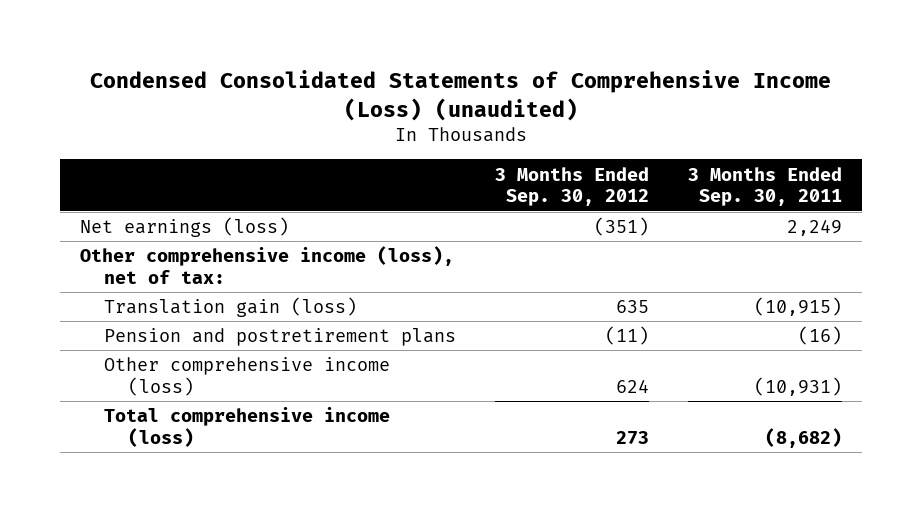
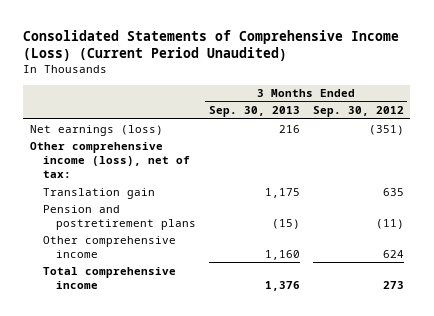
- Condensed Consolidated Statements of Comprehensive Income (Loss) (unaudited)
+ Consolidated Statements of Comprehensive Income (Loss) (Current Period Unaudited)
- | 3 Months Ended Sep. 30, 2012 | 3 Months Ended Sep. 30, 2011
+ | 3 Months Ended Sep. 30, 2013 | 3 Months Ended Sep. 30, 2012
- Translation gain (loss) | 635 | (10,915)
+ Translation gain | 1,175 | 635
- Other comprehensive income (loss) | 624 | (10,931)
- Total comprehensive income (loss) | 273 | (8,682)
+ Other comprehensive income | 1,160 | 624
+ Total comprehensive income | 1,376 | 273

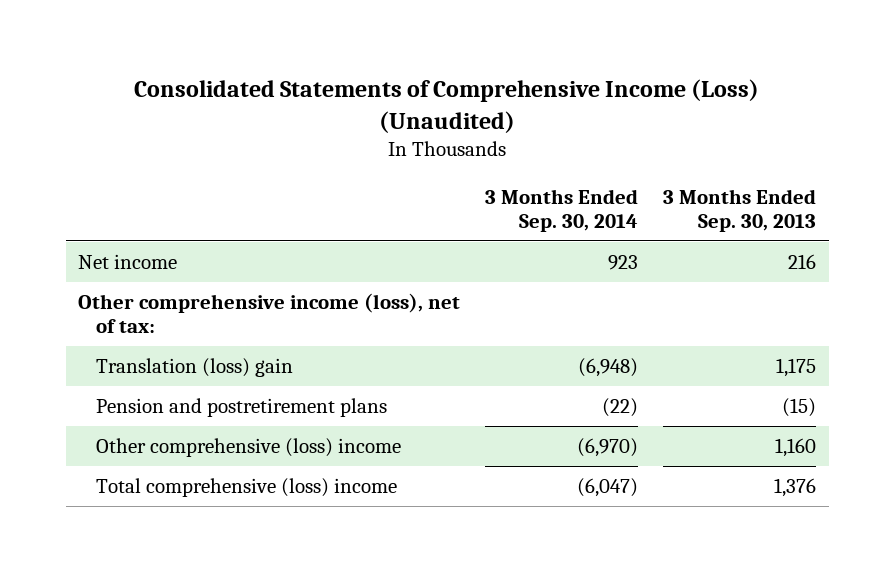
- Consolidated Statements of Comprehensive Income (Loss) (Current Period Unaudited)
+ Consolidated Statements of Comprehensive Income (Loss) (Unaudited)
- | 3 Months Ended Sep. 30, 2013 | 3 Months Ended Sep. 30, 2012
+ | 3 Months Ended Sep. 30, 2014 | 3 Months Ended Sep. 30, 2013
- Net earnings (loss) | 216 | (351)
+ Net income | 923 | 216
- Translation gain | 1,175 | 635
+ Translation (loss) gain | (6,948) | 1,175
- Other comprehensive income | 1,160 | 624
- Total comprehensive income | 1,376 | 273
+ Other comprehensive (loss) income | (6,970) | 1,160
+ Total comprehensive (loss) income | (6,047) | 1,376

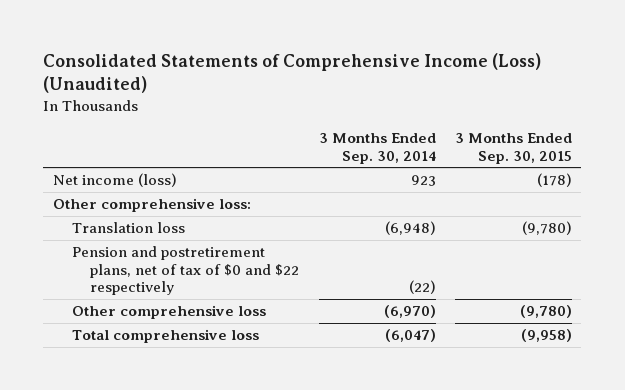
- | 3 Months Ended Sep. 30, 2014 | 3 Months Ended Sep. 30, 2013
+ | 3 Months Ended Sep. 30, 2014 | 3 Months Ended Sep. 30, 2015
- Net income | 923 | 216
- Other comprehensive income (loss), net of tax:
- Translation (loss) gain | (6,948) | 1,175
- Pension and postretirement plans | (22) | (15)
- Other comprehensive (loss) income | (6,970) | 1,160
- Total comprehensive (loss) income | (6,047) | 1,376
+ Net income (loss) | 923 | (178)
+ Other comprehensive loss:
+ Translation loss | (6,948) | (9,780)
+ Pension and postretirement plans, net of tax of $0 and $22 respectively | (22) |
+ Other comprehensive loss | (6,970) | (9,780)
+ Total comprehensive loss | (6,047) | (9,958)

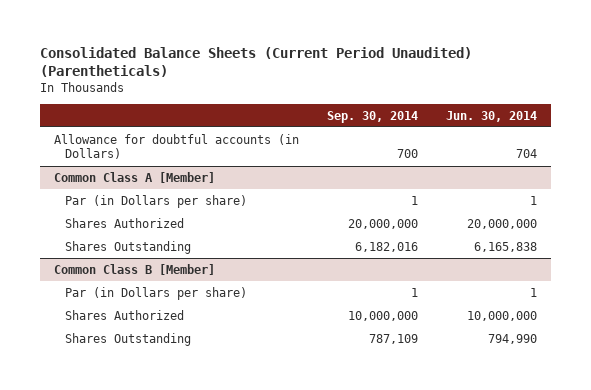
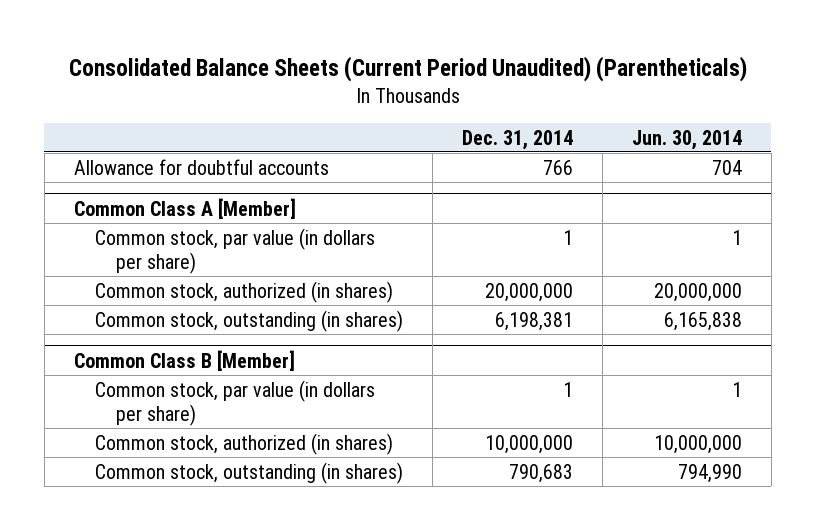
- | Sep. 30, 2014 | Jun. 30, 2014
+ | Dec. 31, 2014 | Jun. 30, 2014
- Allowance for doubtful accounts (in Dollars) | 700 | 704
+ Allowance for doubtful accounts | 766 | 704
@ Common Class A [Member]
- Par (in Dollars per share) | 1 | 1
- Shares Authorized | 20,000,000 | 20,000,000
- Shares Outstanding | 6,182,016 | 6,165,838
+ Common stock, par value (in dollars per share) | 1 | 1
+ Common stock, authorized (in shares) | 20,000,000 | 20,000,000
+ Common stock, outstanding (in shares) | 6,198,381 | 6,165,838
@ Common Class B [Member]
- Par (in Dollars per share) | 1 | 1
- Shares Authorized | 10,000,000 | 10,000,000
- Shares Outstanding | 787,109 | 794,990
+ Common stock, par value (in dollars per share) | 1 | 1
+ Common stock, authorized (in shares) | 10,000,000 | 10,000,000
+ Common stock, outstanding (in shares) | 790,683 | 794,990

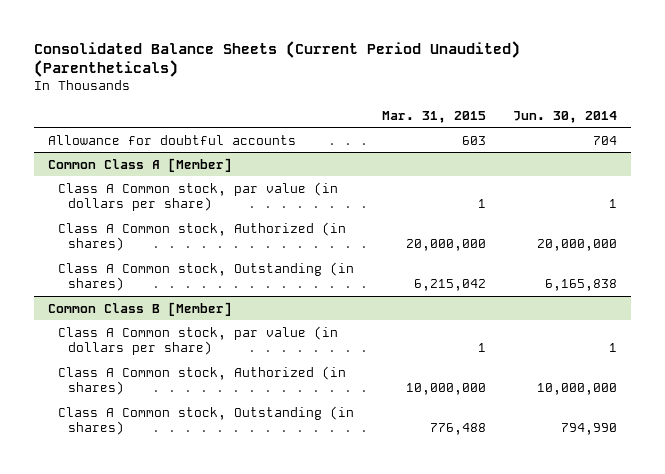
- | Dec. 31, 2014 | Jun. 30, 2014
+ | Mar. 31, 2015 | Jun. 30, 2014
@ Common Class A [Member]
- Common stock, par value (in dollars per share) | 1 | 1
- Common stock, authorized (in shares) | 20,000,000 | 20,000,000
- Common stock, outstanding (in shares) | 6,198,381 | 6,165,838
+ Class A Common stock, par value (in dollars per share) | 1 | 1
+ Class A Common stock, Authorized (in shares) | 20,000,000 | 20,000,000
+ Class A Common stock, Outstanding (in shares) | 6,215,042 | 6,165,838
@ Common Class B [Member]
- Common stock, par value (in dollars per share) | 1 | 1
- Common stock, authorized (in shares) | 10,000,000 | 10,000,000
- Common stock, outstanding (in shares) | 790,683 | 794,990
+ Class A Common stock, par value (in dollars per share) | 1 | 1
+ Class A Common stock, Authorized (in shares) | 10,000,000 | 10,000,000
+ Class A Common stock, Outstanding (in shares) | 776,488 | 794,990

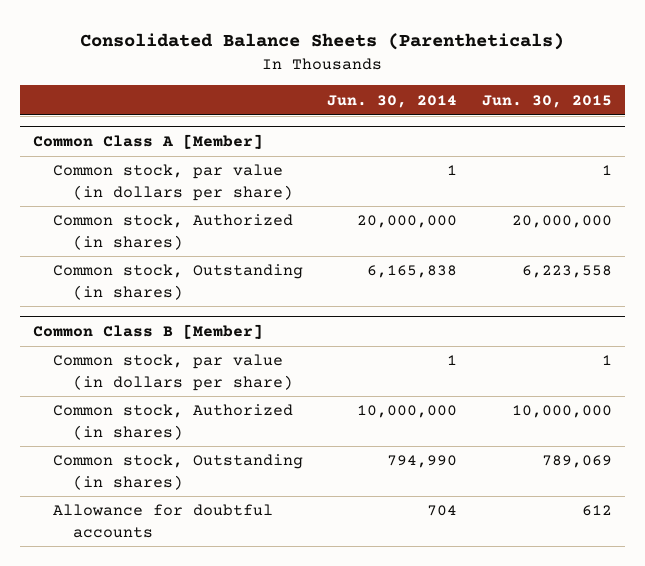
- Consolidated Balance Sheets (Current Period Unaudited) (Parentheticals)
+ Consolidated Balance Sheets (Parentheticals)
- | Mar. 31, 2015 | Jun. 30, 2014
+ | Jun. 30, 2014 | Jun. 30, 2015
- Allowance for doubtful accounts | 603 | 704
@ Common Class A [Member]
- Class A Common stock, par value (in dollars per share) | 1 | 1
- Class A Common stock, Authorized (in shares) | 20,000,000 | 20,000,000
- Class A Common stock, Outstanding (in shares) | 6,215,042 | 6,165,838
+ Common stock, par value (in dollars per share) | 1 | 1
+ Common stock, Authorized (in shares) | 20,000,000 | 20,000,000
+ Common stock, Outstanding (in shares) | 6,165,838 | 6,223,558
@ Common Class B [Member]
- Class A Common stock, par value (in dollars per share) | 1 | 1
- Class A Common stock, Authorized (in shares) | 10,000,000 | 10,000,000
- Class A Common stock, Outstanding (in shares) | 776,488 | 794,990
+ Common stock, par value (in dollars per share) | 1 | 1
+ Common stock, Authorized (in shares) | 10,000,000 | 10,000,000
+ Common stock, Outstanding (in shares) | 794,990 | 789,069
+ Allowance for doubtful accounts | 704 | 612

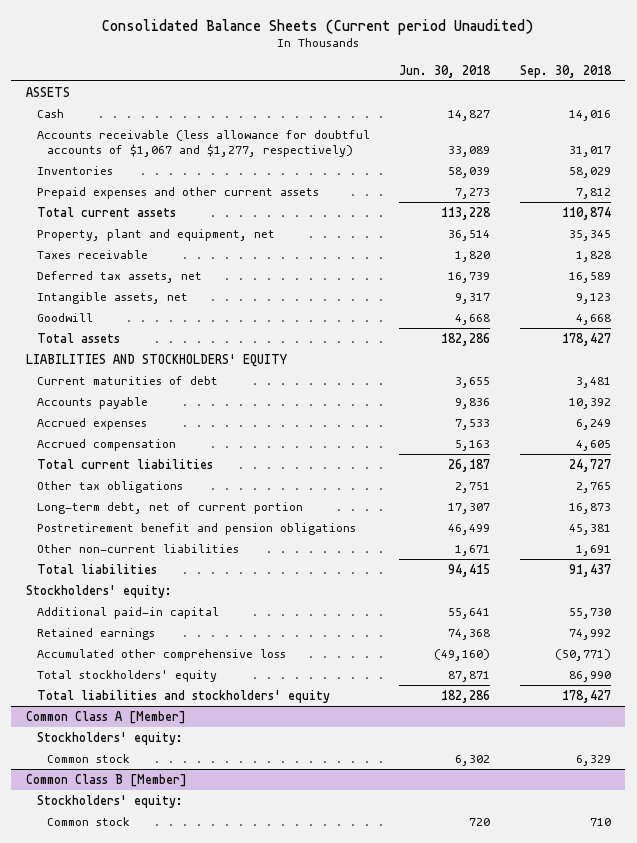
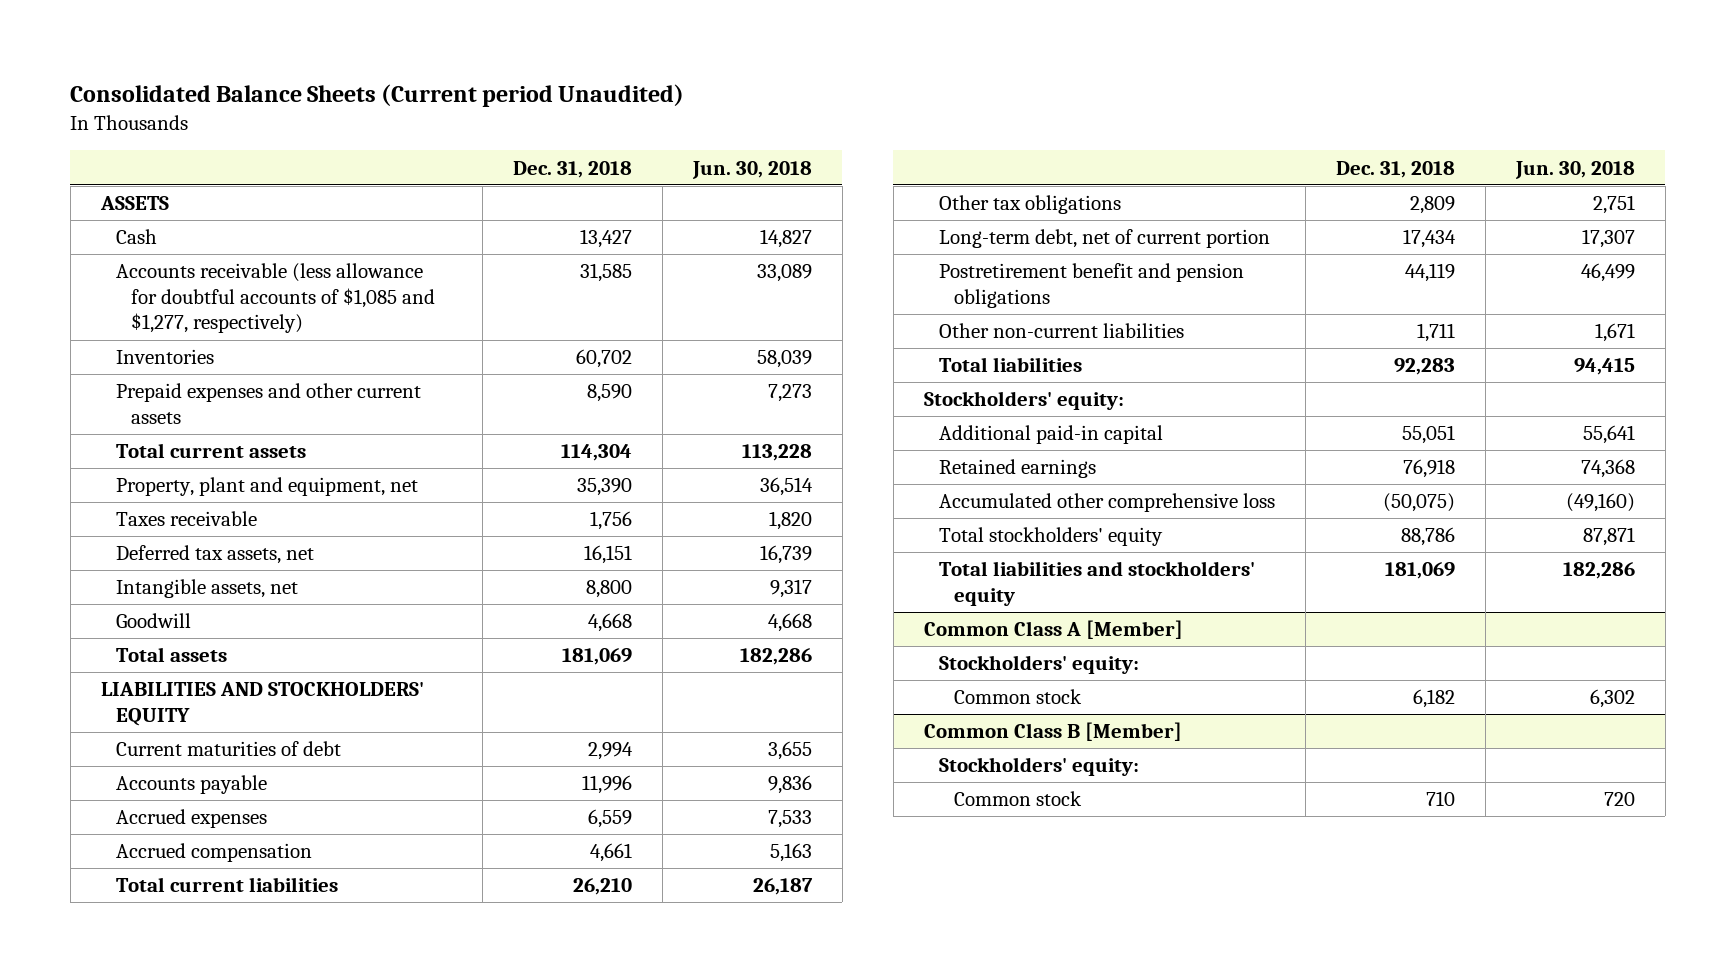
- | Jun. 30, 2018 | Sep. 30, 2018
+ | Dec. 31, 2018 | Jun. 30, 2018
- Accounts receivable (less allowance for doubtful accounts of $1,067 and $1,277, respectively) | 33,089 | 31,017
+ Accounts receivable (less allowance for doubtful accounts of $1,085 and $1,277, respectively) | 31,585 | 33,089

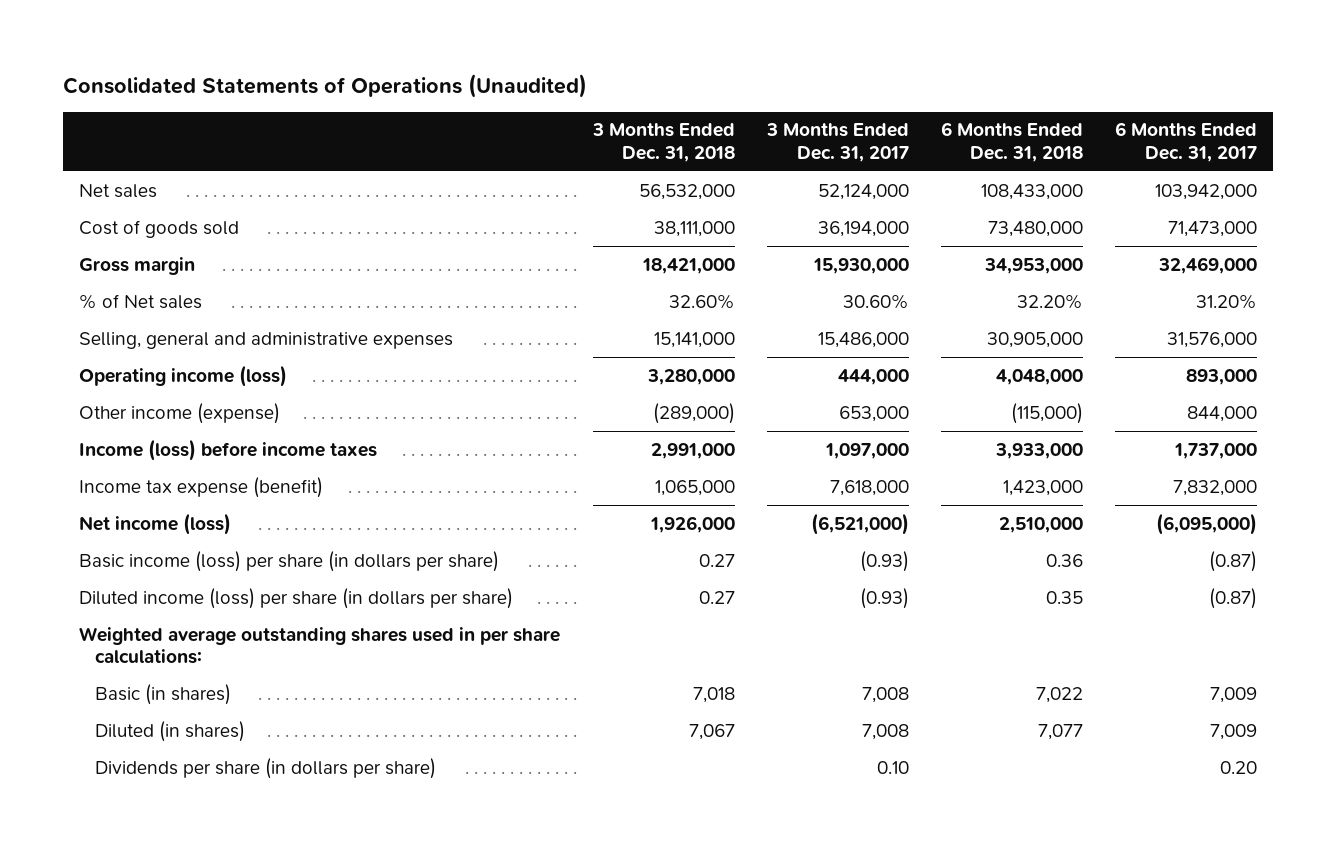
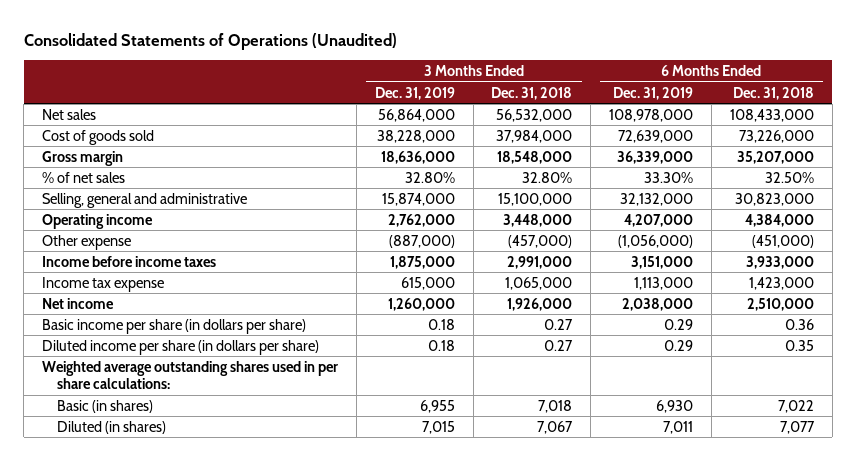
- | 3 Months Ended Dec. 31, 2018 | 3 Months Ended Dec. 31, 2017 | 6 Months Ended Dec. 31, 2018 | 6 Months Ended Dec. 31, 2017
+ | 3 Months Ended Dec. 31, 2019 | 3 Months Ended Dec. 31, 2018 | 6 Months Ended Dec. 31, 2019 | 6 Months Ended Dec. 31, 2018
- Cost of goods sold | 38,111,000 | 36,194,000 | 73,480,000 | 71,473,000
- Gross margin | 18,421,000 | 15,930,000 | 34,953,000 | 32,469,000
- % of Net sales | 32.60% | 30.60% | 32.20% | 31.20%
- Selling, general and administrative expenses | 15,141,000 | 15,486,000 | 30,905,000 | 31,576,000
- Operating income (loss) | 3,280,000 | 444,000 | 4,048,000 | 893,000
- Other income (expense) | (289,000) | 653,000 | (115,000) | 844,000
- Income (loss) before income taxes | 2,991,000 | 1,097,000 | 3,933,000 | 1,737,000
- Income tax expense (benefit) | 1,065,000 | 7,618,000 | 1,423,000 | 7,832,000
- Net income (loss) | 1,926,000 | (6,521,000) | 2,510,000 | (6,095,000)
- Basic income (loss) per share (in dollars per share) | 0.27 | (0.93) | 0.36 | (0.87)
- Diluted income (loss) per share (in dollars per share) | 0.27 | (0.93) | 0.35 | (0.87)
+ Cost of goods sold | 38,228,000 | 37,984,000 | 72,639,000 | 73,226,000
+ Gross margin | 18,636,000 | 18,548,000 | 36,339,000 | 35,207,000
+ % of net sales | 32.80% | 32.80% | 33.30% | 32.50%
+ Selling, general and administrative | 15,874,000 | 15,100,000 | 32,132,000 | 30,823,000
+ Operating income | 2,762,000 | 3,448,000 | 4,207,000 | 4,384,000
+ Other expense | (887,000) | (457,000) | (1,056,000) | (451,000)
+ Income before income taxes | 1,875,000 | 2,991,000 | 3,151,000 | 3,933,000
+ Income tax expense | 615,000 | 1,065,000 | 1,113,000 | 1,423,000
+ Net income | 1,260,000 | 1,926,000 | 2,038,000 | 2,510,000
+ Basic income per share (in dollars per share) | 0.18 | 0.27 | 0.29 | 0.36
+ Diluted income per share (in dollars per share) | 0.18 | 0.27 | 0.29 | 0.35
- Dividends per share (in dollars per share) | | 0.10 | | 0.20

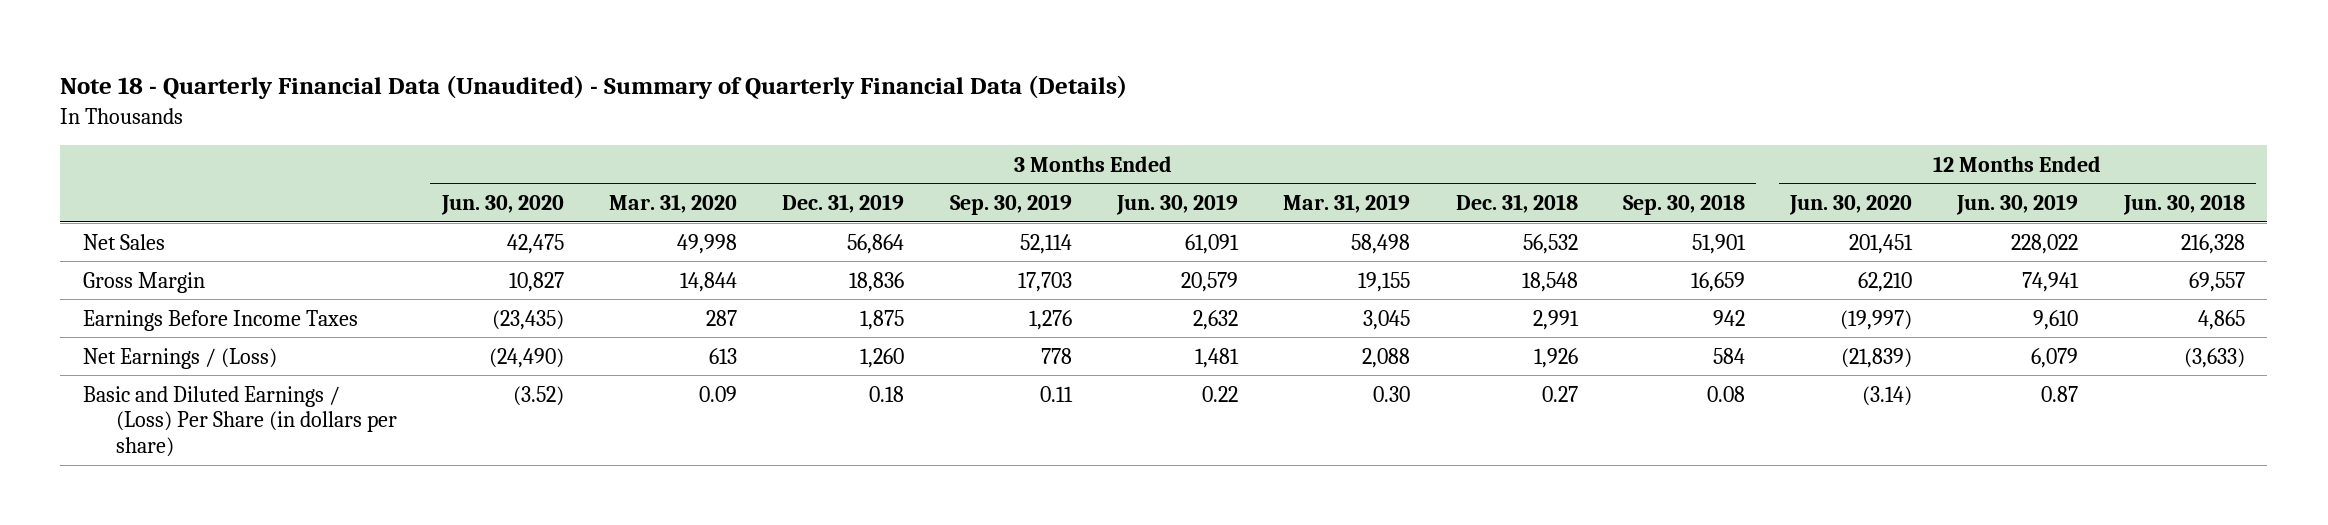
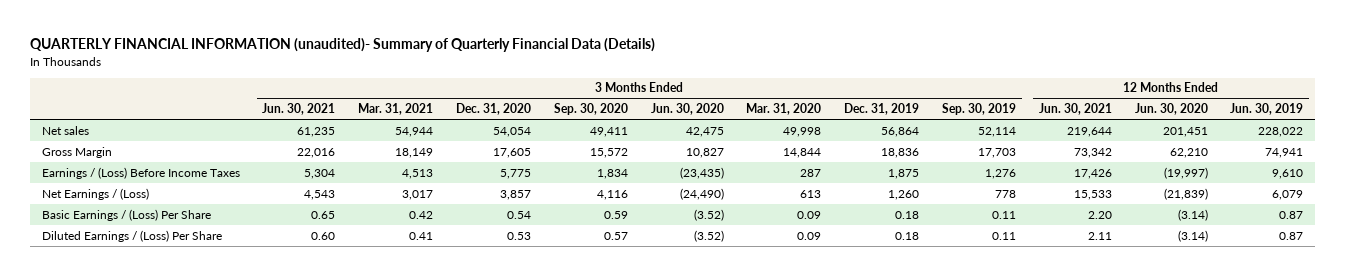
- Note 18 - Quarterly Financial Data (Unaudited) - Summary of Quarterly Financial Data (Details)
+ QUARTERLY FINANCIAL INFORMATION (unaudited)- Summary of Quarterly Financial Data (Details)
- | 3 Months Ended Jun. 30, 2020 | 3 Months Ended Mar. 31, 2020 | 3 Months Ended Dec. 31, 2019 | 3 Months Ended Sep. 30, 2019 | 3 Months Ended Jun. 30, 2019 | 3 Months Ended Mar. 31, 2019 | 3 Months Ended Dec. 31, 2018 | 3 Months Ended Sep. 30, 2018 | 12 Months Ended Jun. 30, 2020 | 12 Months Ended Jun. 30, 2019 | 12 Months Ended Jun. 30, 2018
+ | 3 Months Ended Jun. 30, 2021 | 3 Months Ended Mar. 31, 2021 | 3 Months Ended Dec. 31, 2020 | 3 Months Ended Sep. 30, 2020 | 3 Months Ended Jun. 30, 2020 | 3 Months Ended Mar. 31, 2020 | 3 Months Ended Dec. 31, 2019 | 3 Months Ended Sep. 30, 2019 | 12 Months Ended Jun. 30, 2021 | 12 Months Ended Jun. 30, 2020 | 12 Months Ended Jun. 30, 2019
- Net Sales | 42,475 | 49,998 | 56,864 | 52,114 | 61,091 | 58,498 | 56,532 | 51,901 | 201,451 | 228,022 | 216,328
+ Net sales | 61,235 | 54,944 | 54,054 | 49,411 | 42,475 | 49,998 | 56,864 | 52,114 | 219,644 | 201,451 | 228,022
- Earnings Before Income Taxes | (23,435) | 287 | 1,875 | 1,276 | 2,632 | 3,045 | 2,991 | 942 | (19,997) | 9,610 | 4,865
+ Earnings / (Loss) Before Income Taxes | 5,304 | 4,513 | 5,775 | 1,834 | (23,435) | 287 | 1,875 | 1,276 | 17,426 | (19,997) | 9,610
- Basic and Diluted Earnings / (Loss) Per Share (in dollars per share) | (3.52) | 0.09 | 0.18 | 0.11 | 0.22 | 0.30 | 0.27 | 0.08 | (3.14) | 0.87 |
+ Basic Earnings / (Loss) Per Share | 0.65 | 0.42 | 0.54 | 0.59 | (3.52) | 0.09 | 0.18 | 0.11 | 2.20 | (3.14) | 0.87
+ Diluted Earnings / (Loss) Per Share | 0.60 | 0.41 | 0.53 | 0.57 | (3.52) | 0.09 | 0.18 | 0.11 | 2.11 | (3.14) | 0.87

